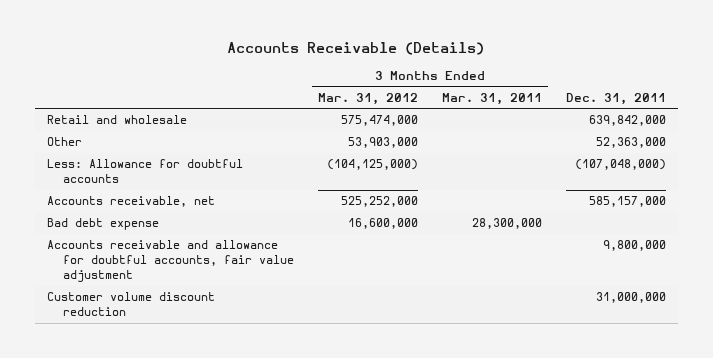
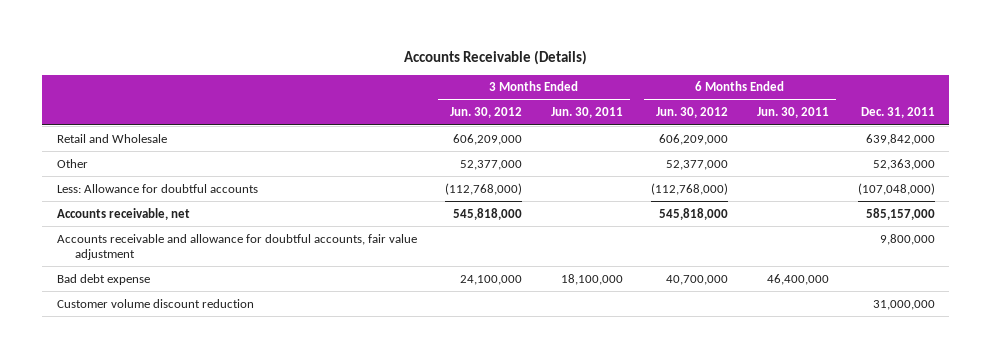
- | 3 Months Ended Mar. 31, 2012 | 3 Months Ended Mar. 31, 2011 | Dec. 31, 2011
+ | 3 Months Ended Jun. 30, 2012 | 3 Months Ended Jun. 30, 2011 | 6 Months Ended Jun. 30, 2012 | 6 Months Ended Jun. 30, 2011 | Dec. 31, 2011
- Retail and wholesale | 575,474,000 | | 639,842,000
+ Retail and Wholesale | 606,209,000 | | 606,209,000 | | 639,842,000
moved down: Bad debt expense | 24,100,000 | 18,100,000 | 40,700,000 | 46,400,000 |

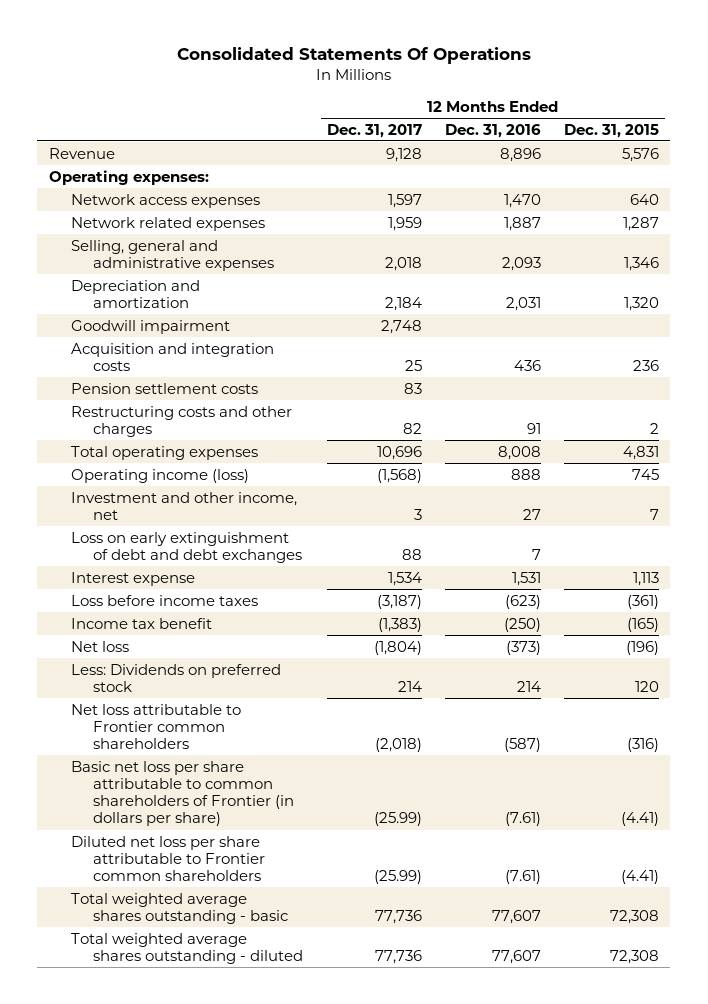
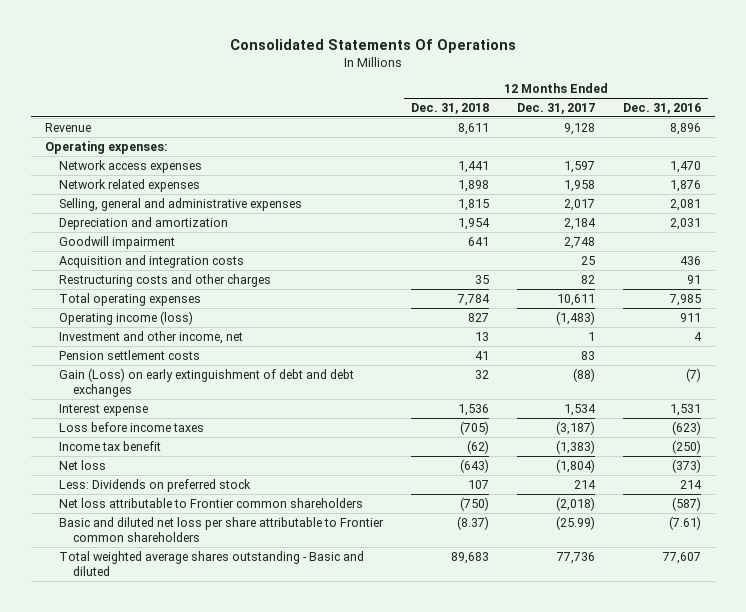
- | 12 Months Ended Dec. 31, 2017 | 12 Months Ended Dec. 31, 2016 | 12 Months Ended Dec. 31, 2015
+ | 12 Months Ended Dec. 31, 2018 | 12 Months Ended Dec. 31, 2017 | 12 Months Ended Dec. 31, 2016
- Network related expenses | 1,959 | 1,887 | 1,287
- Selling, general and administrative expenses | 2,018 | 2,093 | 1,346
+ Network related expenses | 1,898 | 1,958 | 1,876
+ Selling, general and administrative expenses | 1,815 | 2,017 | 2,081
- Total operating expenses | 10,696 | 8,008 | 4,831
- Operating income (loss) | (1,568) | 888 | 745
- Investment and other income, net | 3 | 27 | 7
- Loss on early extinguishment of debt and debt exchanges | 88 | 7 |
+ Total operating expenses | 7,784 | 10,611 | 7,985
+ Operating income (loss) | 827 | (1,483) | 911
+ Investment and other income, net | 13 | 1 | 4
moved down: Pension settlement costs | 41 | 83 |
+ Gain (Loss) on early extinguishment of debt and debt exchanges | 32 | (88) | (7)
- Basic net loss per share attributable to common shareholders of Frontier (in dollars per share) | (25.99) | (7.61) | (4.41)
- Diluted net loss per share attributable to Frontier common shareholders | (25.99) | (7.61) | (4.41)
- Total weighted average shares outstanding - basic | 77,736 | 77,607 | 72,308
- Total weighted average shares outstanding - diluted | 77,736 | 77,607 | 72,308
+ Basic and diluted net loss per share attributable to Frontier common shareholders | (8.37) | (25.99) | (7.61)
+ Total weighted average shares outstanding - Basic and diluted | 89,683 | 77,736 | 77,607

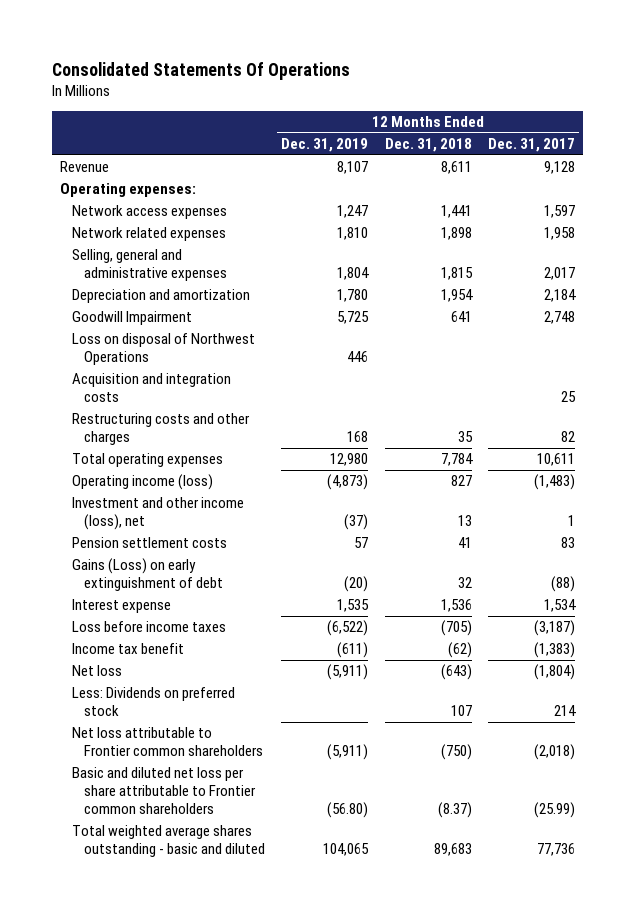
- | 12 Months Ended Dec. 31, 2018 | 12 Months Ended Dec. 31, 2017 | 12 Months Ended Dec. 31, 2016
+ | 12 Months Ended Dec. 31, 2019 | 12 Months Ended Dec. 31, 2018 | 12 Months Ended Dec. 31, 2017
- Goodwill impairment | 641 | 2,748 |
+ Goodwill Impairment | 5,725 | 641 | 2,748
+ Loss on disposal of Northwest Operations | 446 | |
- Investment and other income, net | 13 | 1 | 4
+ Investment and other income (loss), net | (37) | 13 | 1
- Gain (Loss) on early extinguishment of debt and debt exchanges | 32 | (88) | (7)
+ Gains (Loss) on early extinguishment of debt | (20) | 32 | (88)
- Total weighted average shares outstanding - Basic and diluted | 89,683 | 77,736 | 77,607
+ Total weighted average shares outstanding - basic and diluted | 104,065 | 89,683 | 77,736

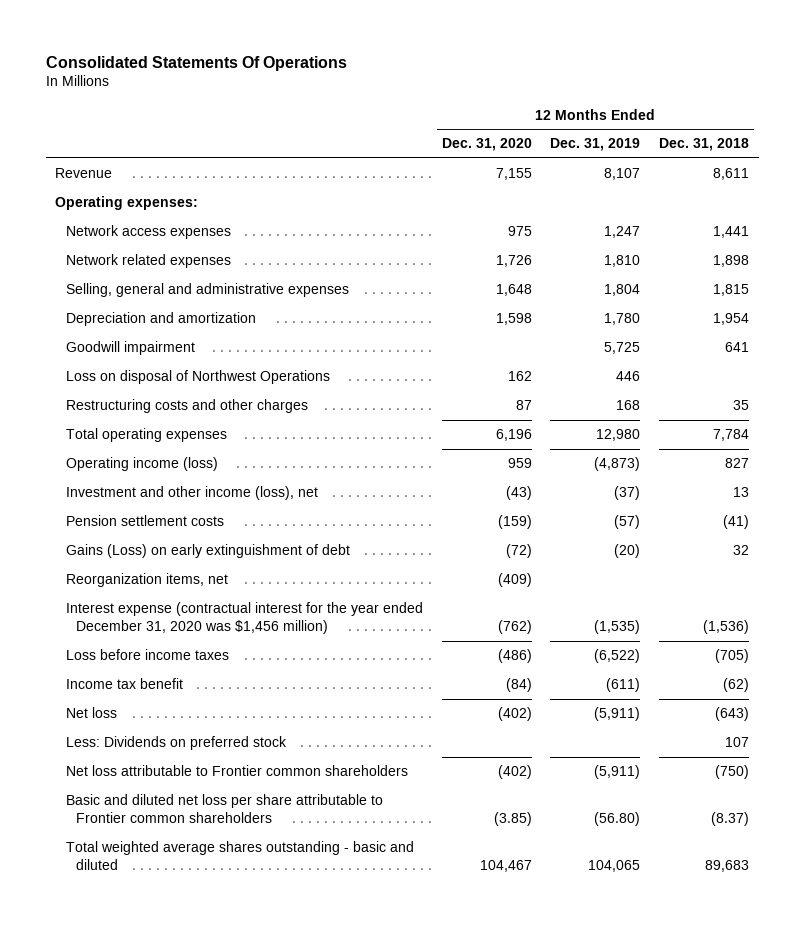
- | 12 Months Ended Dec. 31, 2019 | 12 Months Ended Dec. 31, 2018 | 12 Months Ended Dec. 31, 2017
+ | 12 Months Ended Dec. 31, 2020 | 12 Months Ended Dec. 31, 2019 | 12 Months Ended Dec. 31, 2018
- Goodwill Impairment | 5,725 | 641 | 2,748
+ Goodwill impairment | | 5,725 | 641
- Acquisition and integration costs | | | 25
- Pension settlement costs | 57 | 41 | 83
+ Pension settlement costs | (159) | (57) | (41)
- Interest expense | 1,535 | 1,536 | 1,534
+ Reorganization items, net | (409) | |
+ Interest expense (contractual interest for the year ended December 31, 2020 was $1,456 million) | (762) | (1,535) | (1,536)

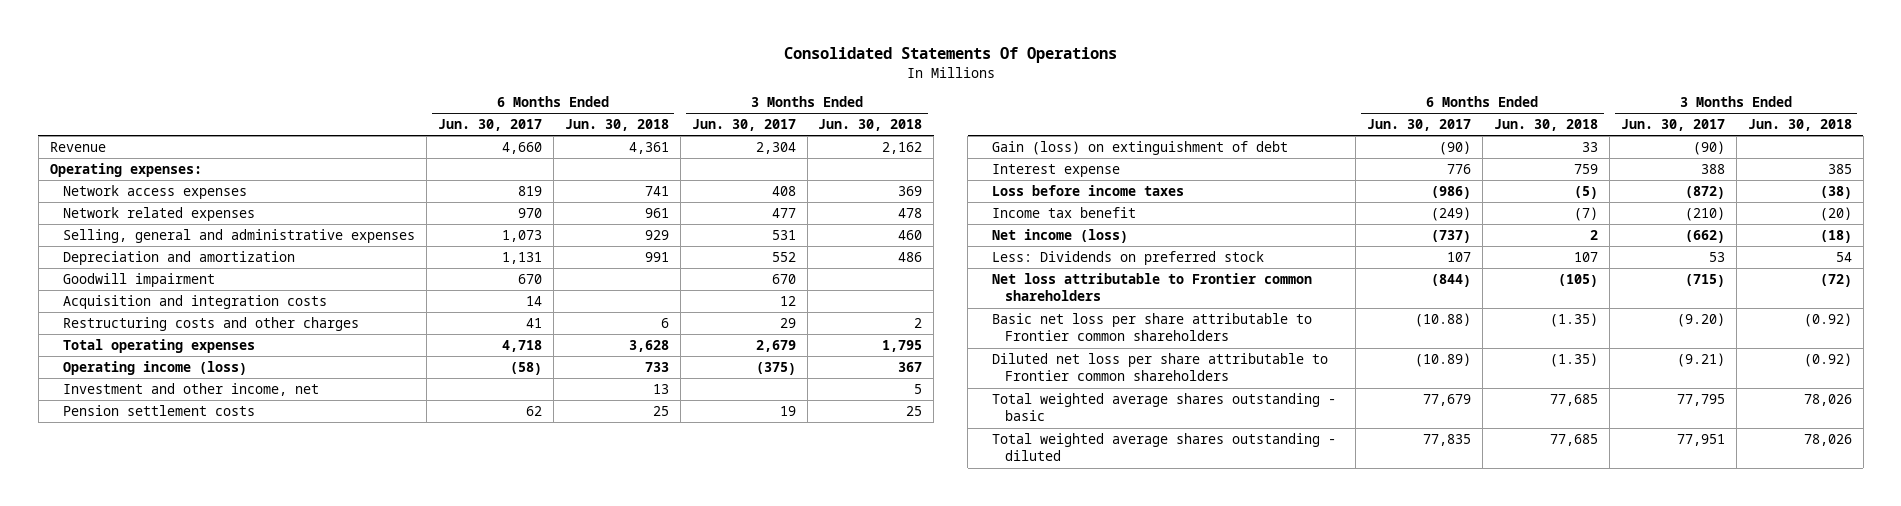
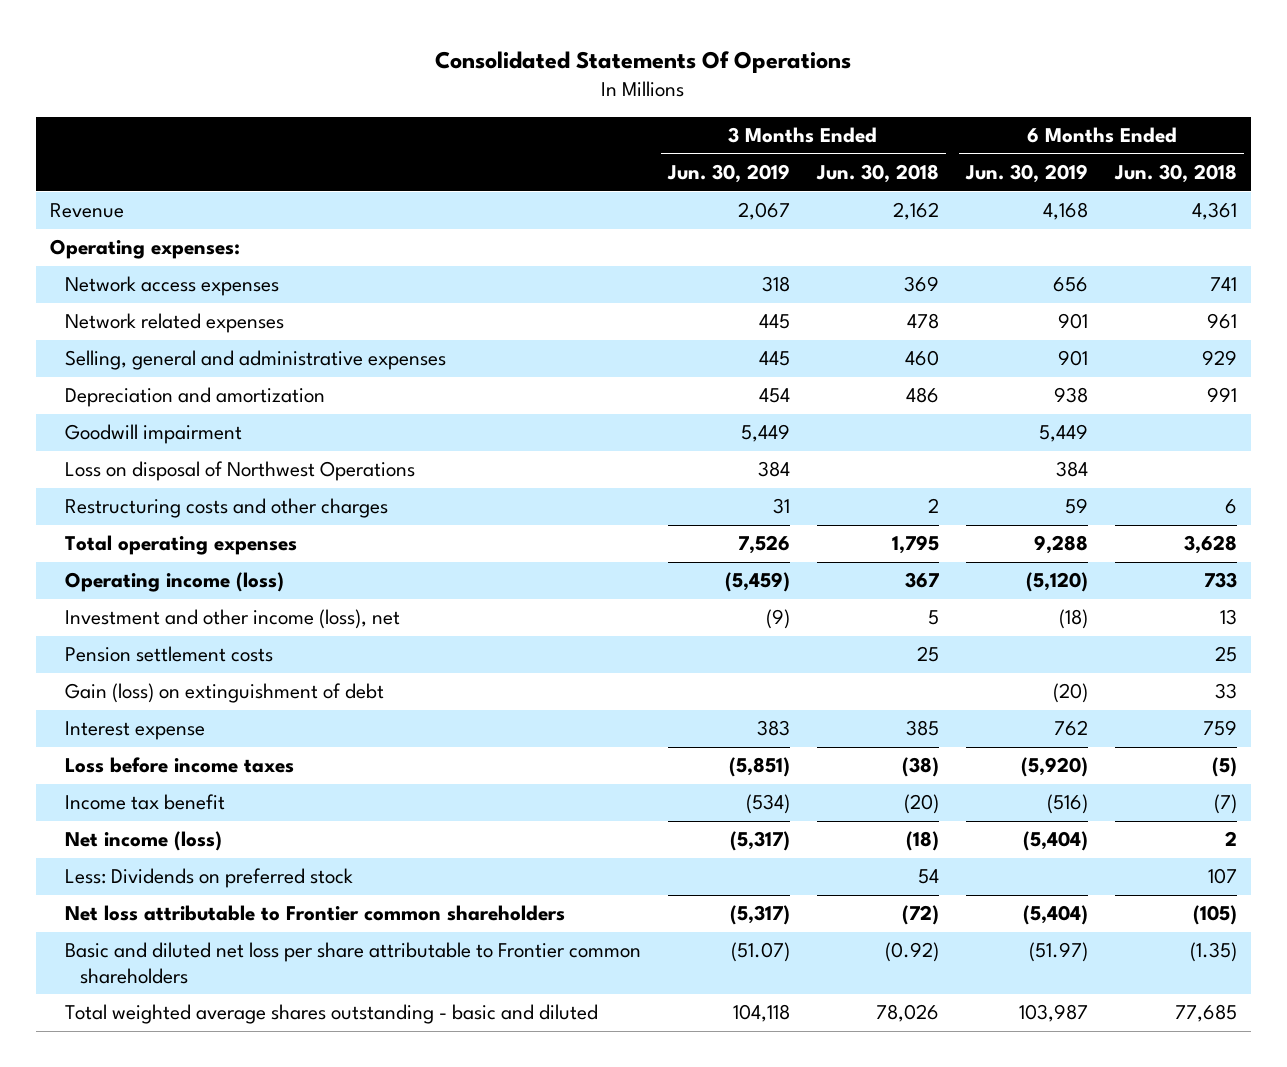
- | 6 Months Ended Jun. 30, 2017 | 6 Months Ended Jun. 30, 2018 | 3 Months Ended Jun. 30, 2017 | 3 Months Ended Jun. 30, 2018
+ | 3 Months Ended Jun. 30, 2019 | 3 Months Ended Jun. 30, 2018 | 6 Months Ended Jun. 30, 2019 | 6 Months Ended Jun. 30, 2018
- Acquisition and integration costs | 14 | | 12 |
+ Loss on disposal of Northwest Operations | 384 | | 384 |
- Investment and other income, net | | 13 | | 5
+ Investment and other income (loss), net | (9) | 5 | (18) | 13
- Basic net loss per share attributable to Frontier common shareholders | (10.88) | (1.35) | (9.20) | (0.92)
- Diluted net loss per share attributable to Frontier common shareholders | (10.89) | (1.35) | (9.21) | (0.92)
- Total weighted average shares outstanding - basic | 77,679 | 77,685 | 77,795 | 78,026
- Total weighted average shares outstanding - diluted | 77,835 | 77,685 | 77,951 | 78,026
+ Basic and diluted net loss per share attributable to Frontier common shareholders | (51.07) | (0.92) | (51.97) | (1.35)
+ Total weighted average shares outstanding - basic and diluted | 104,118 | 78,026 | 103,987 | 77,685

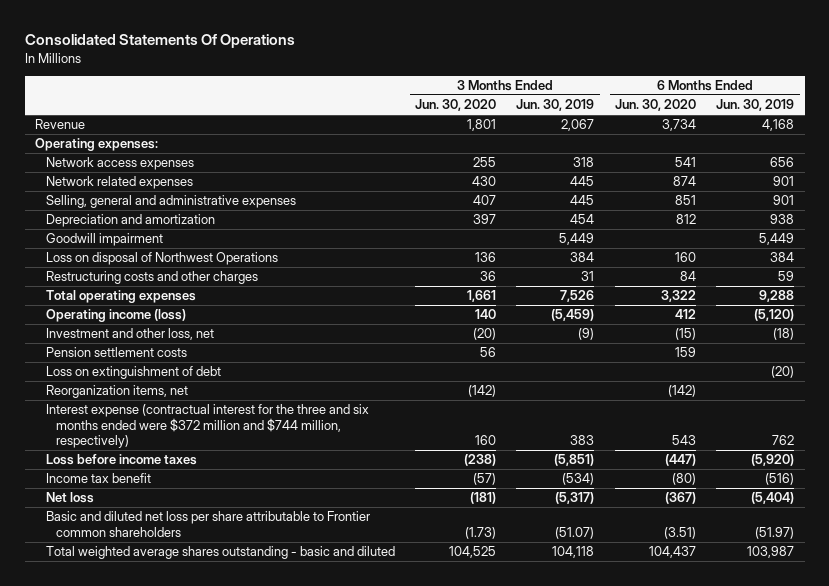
- | 3 Months Ended Jun. 30, 2019 | 3 Months Ended Jun. 30, 2018 | 6 Months Ended Jun. 30, 2019 | 6 Months Ended Jun. 30, 2018
+ | 3 Months Ended Jun. 30, 2020 | 3 Months Ended Jun. 30, 2019 | 6 Months Ended Jun. 30, 2020 | 6 Months Ended Jun. 30, 2019
- Investment and other income (loss), net | (9) | 5 | (18) | 13
+ Investment and other loss, net | (20) | (9) | (15) | (18)
- Gain (loss) on extinguishment of debt | | | (20) | 33
- Interest expense | 383 | 385 | 762 | 759
+ Loss on extinguishment of debt | | | | (20)
+ Reorganization items, net | (142) | | (142) |
+ Interest expense (contractual interest for the three and six months ended were $372 million and $744 million, respectively) | 160 | 383 | 543 | 762
- Net income (loss) | (5,317) | (18) | (5,404) | 2
- Less: Dividends on preferred stock | | 54 | | 107
- Net loss attributable to Frontier common shareholders | (5,317) | (72) | (5,404) | (105)
+ Net loss | (181) | (5,317) | (367) | (5,404)

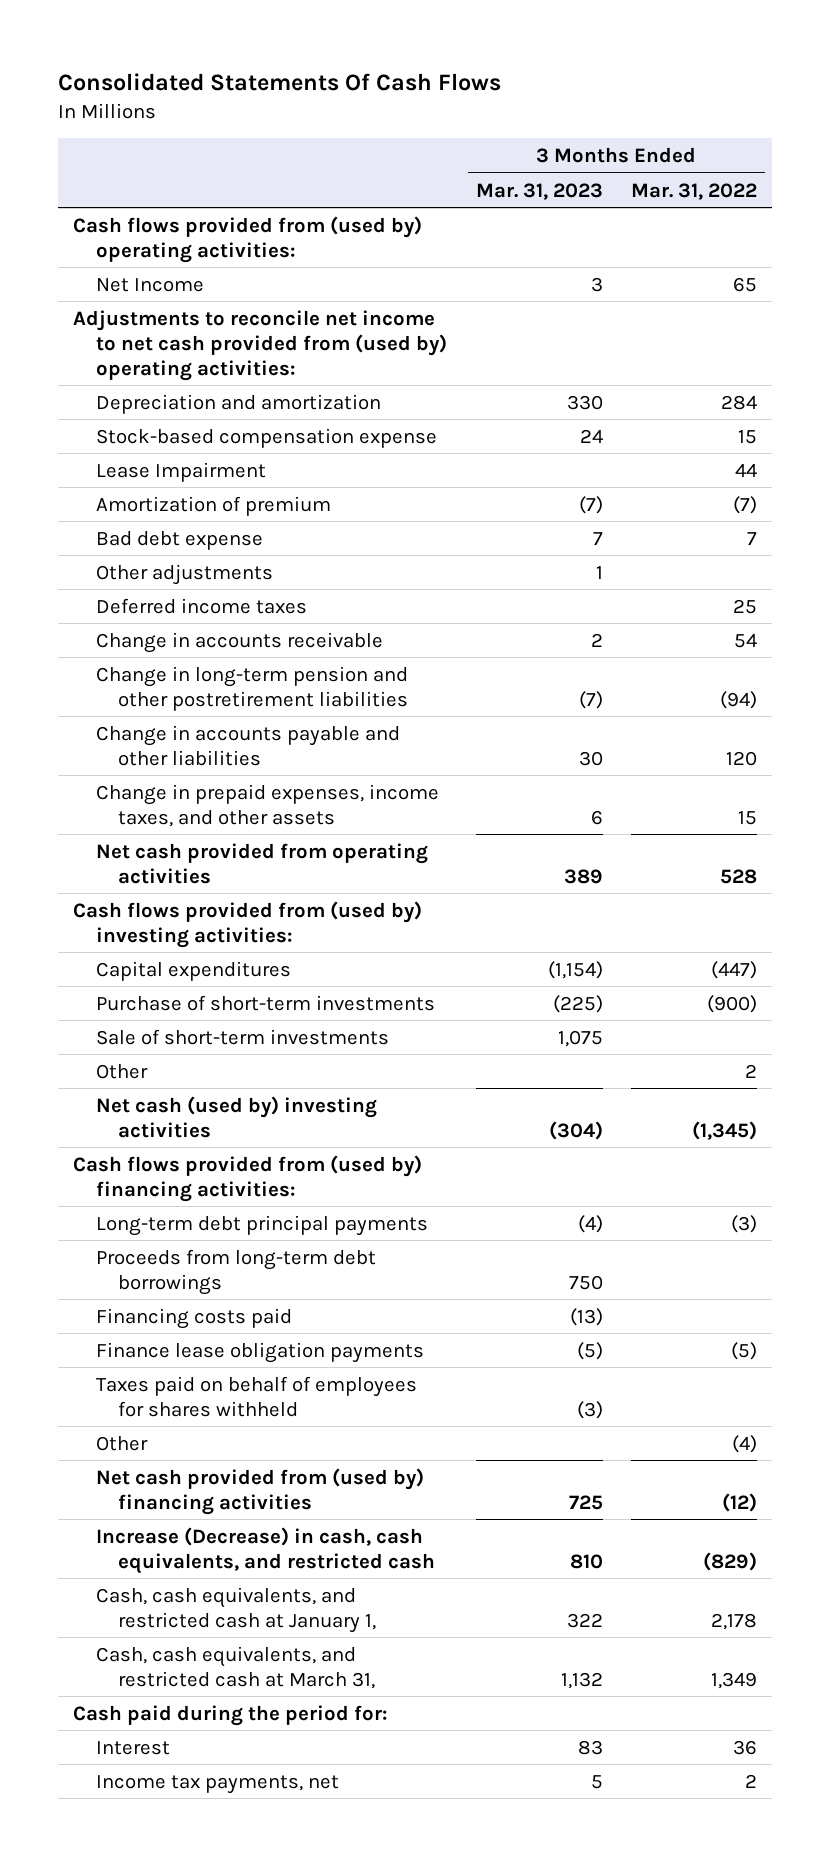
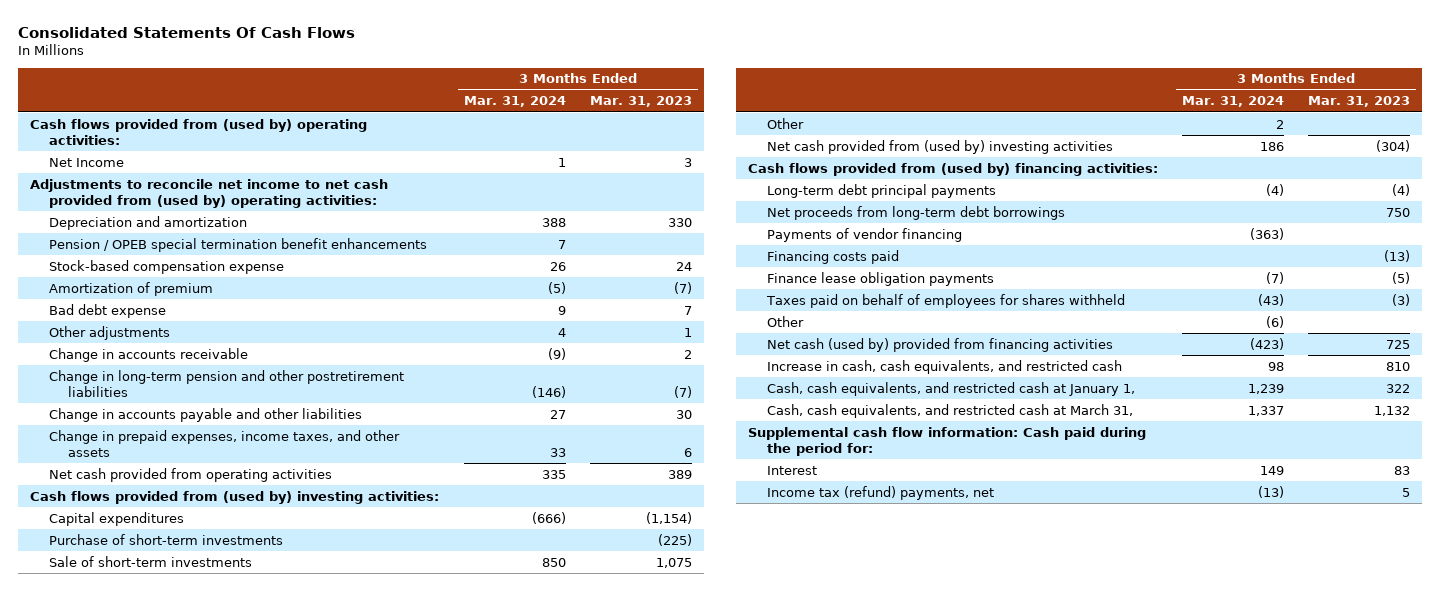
- | 3 Months Ended Mar. 31, 2023 | 3 Months Ended Mar. 31, 2022
+ | 3 Months Ended Mar. 31, 2024 | 3 Months Ended Mar. 31, 2023
+ Pension / OPEB special termination benefit enhancements | 7 |
- Lease Impairment | | 44
- Deferred income taxes | | 25
- Net cash (used by) investing activities | (304) | (1,345)
+ Net cash provided from (used by) investing activities | 186 | (304)
- Proceeds from long-term debt borrowings | 750 |
+ Net proceeds from long-term debt borrowings | | 750
+ Payments of vendor financing | (363) |
- Net cash provided from (used by) financing activities | 725 | (12)
- Increase (Decrease) in cash, cash equivalents, and restricted cash | 810 | (829)
+ Net cash (used by) provided from financing activities | (423) | 725
+ Increase in cash, cash equivalents, and restricted cash | 98 | 810
- Cash paid during the period for:
+ Supplemental cash flow information: Cash paid during the period for:
- Income tax payments, net | 5 | 2
+ Income tax (refund) payments, net | (13) | 5

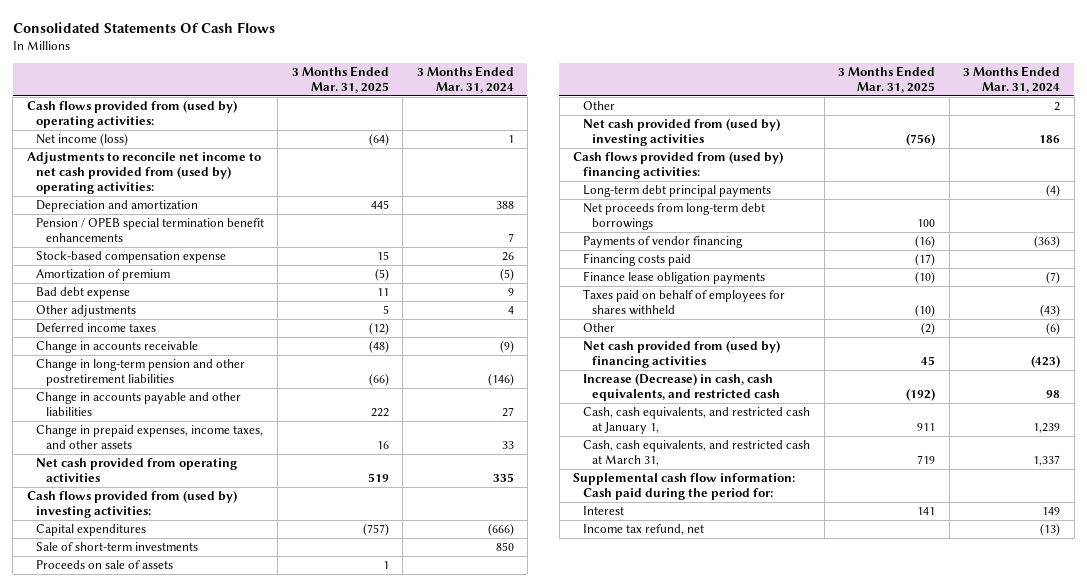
- | 3 Months Ended Mar. 31, 2024 | 3 Months Ended Mar. 31, 2023
+ | 3 Months Ended Mar. 31, 2025 | 3 Months Ended Mar. 31, 2024
- Net Income | 1 | 3
+ Net income (loss) | (64) | 1
+ Deferred income taxes | (12) |
- Purchase of short-term investments | | (225)
+ Proceeds on sale of assets | 1 |
- Net cash (used by) provided from financing activities | (423) | 725
- Increase in cash, cash equivalents, and restricted cash | 98 | 810
+ Net cash provided from (used by) financing activities | 45 | (423)
+ Increase (Decrease) in cash, cash equivalents, and restricted cash | (192) | 98
- Income tax (refund) payments, net | (13) | 5
+ Income tax refund, net | | (13)

